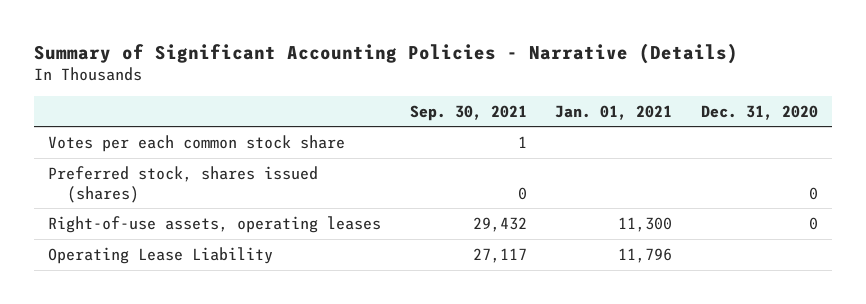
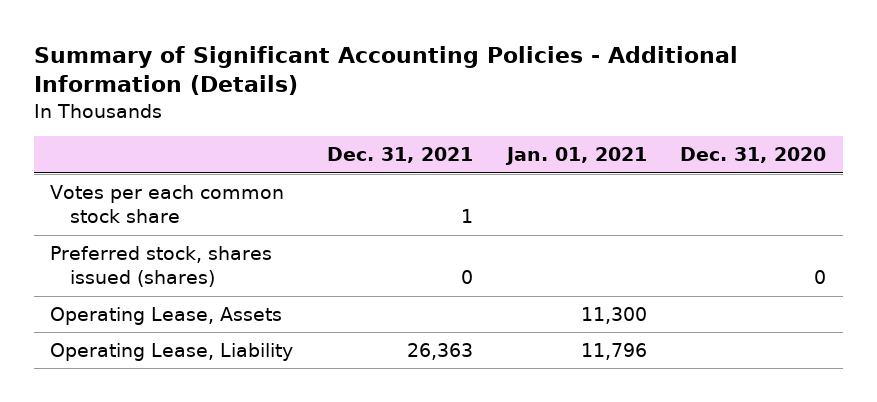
- Summary of Significant Accounting Policies - Narrative (Details)
+ Summary of Significant Accounting Policies - Additional Information (Details)
- | Sep. 30, 2021 | Jan. 01, 2021 | Dec. 31, 2020
+ | Dec. 31, 2021 | Jan. 01, 2021 | Dec. 31, 2020
- Right-of-use assets, operating leases | 29,432 | 11,300 | 0
- Operating Lease Liability | 27,117 | 11,796 |
+ Operating Lease, Assets | | 11,300 |
+ Operating Lease, Liability | 26,363 | 11,796 |

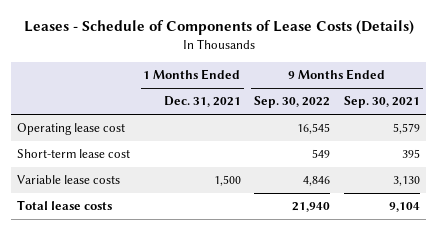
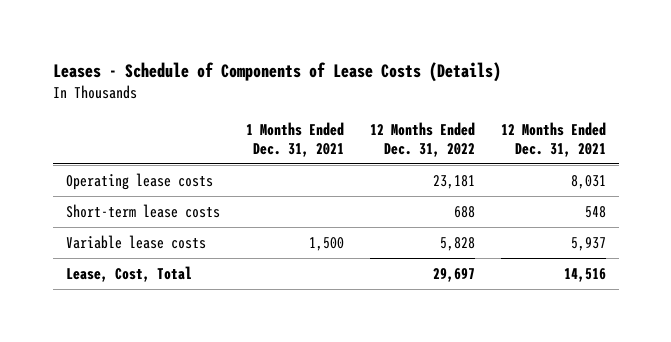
- | 1 Months Ended Dec. 31, 2021 | 9 Months Ended Sep. 30, 2022 | 9 Months Ended Sep. 30, 2021
+ | 1 Months Ended Dec. 31, 2021 | 12 Months Ended Dec. 31, 2022 | 12 Months Ended Dec. 31, 2021
- Operating lease cost | | 16,545 | 5,579
- Short-term lease cost | | 549 | 395
+ Operating lease costs | | 23,181 | 8,031
+ Short-term lease costs | | 688 | 548
- Total lease costs | | 21,940 | 9,104
+ Lease, Cost, Total | | 29,697 | 14,516

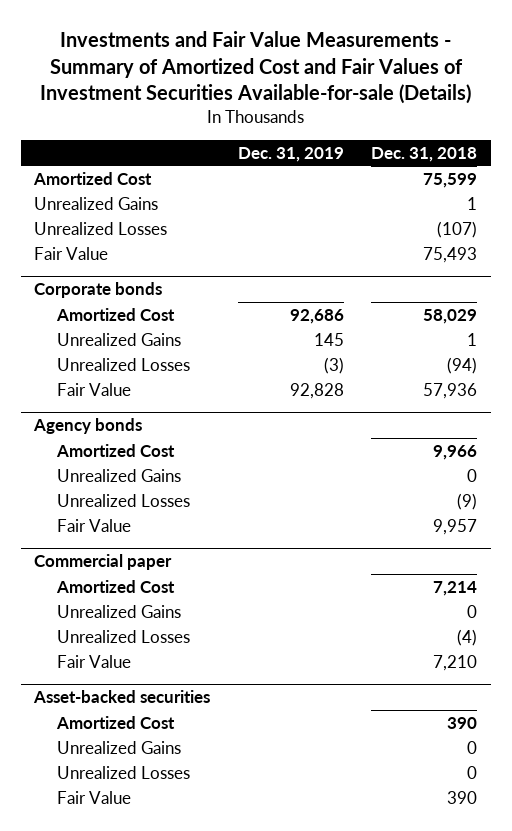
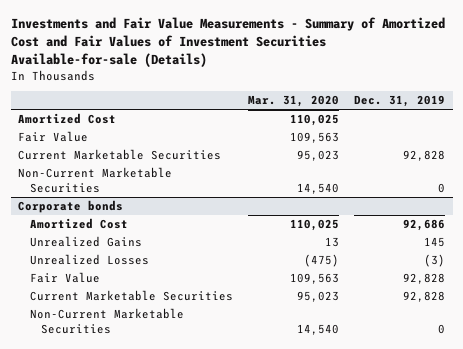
- | Dec. 31, 2019 | Dec. 31, 2018
+ | Mar. 31, 2020 | Dec. 31, 2019
- Unrealized Gains | | 1
- Unrealized Losses | | (107)
+ Current Marketable Securities | 95,023 | 92,828
+ Non-Current Marketable Securities | 14,540 | 0
- Agency bonds
- Amortized Cost | | 9,966
- Unrealized Gains | | 0
- Unrealized Losses | | (9)
- Fair Value | | 9,957
- Commercial paper
- Amortized Cost | | 7,214
- Unrealized Gains | | 0
- Unrealized Losses | | (4)
- Fair Value | | 7,210
- Asset-backed securities
- Amortized Cost | | 390
- Unrealized Gains | | 0
- Unrealized Losses | | 0
- Fair Value | | 390
@ Corporate bonds
+ Current Marketable Securities | 95,023 | 92,828
+ Non-Current Marketable Securities | 14,540 | 0

